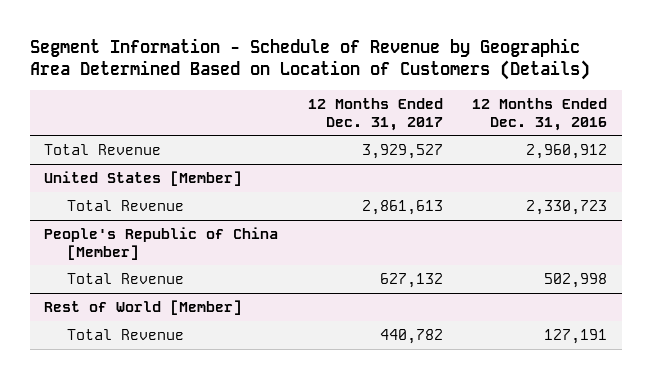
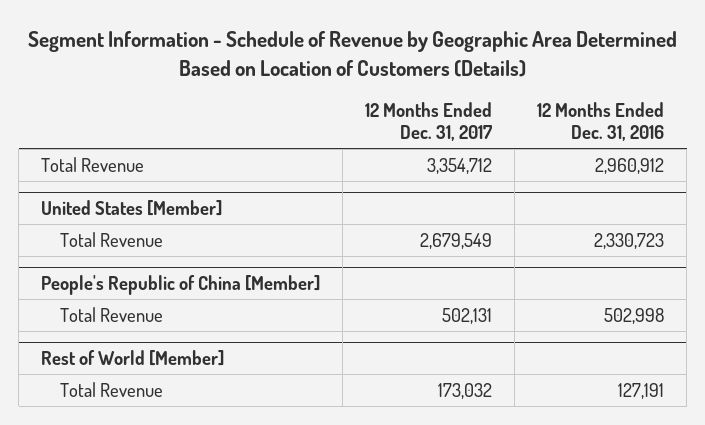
- Total Revenue | 3,929,527 | 2,960,912
+ Total Revenue | 3,354,712 | 2,960,912
@ United States [Member]
- Total Revenue | 2,861,613 | 2,330,723
+ Total Revenue | 2,679,549 | 2,330,723
@ People's Republic of China [Member]
- Total Revenue | 627,132 | 502,998
+ Total Revenue | 502,131 | 502,998
@ Rest of World [Member]
- Total Revenue | 440,782 | 127,191
+ Total Revenue | 173,032 | 127,191

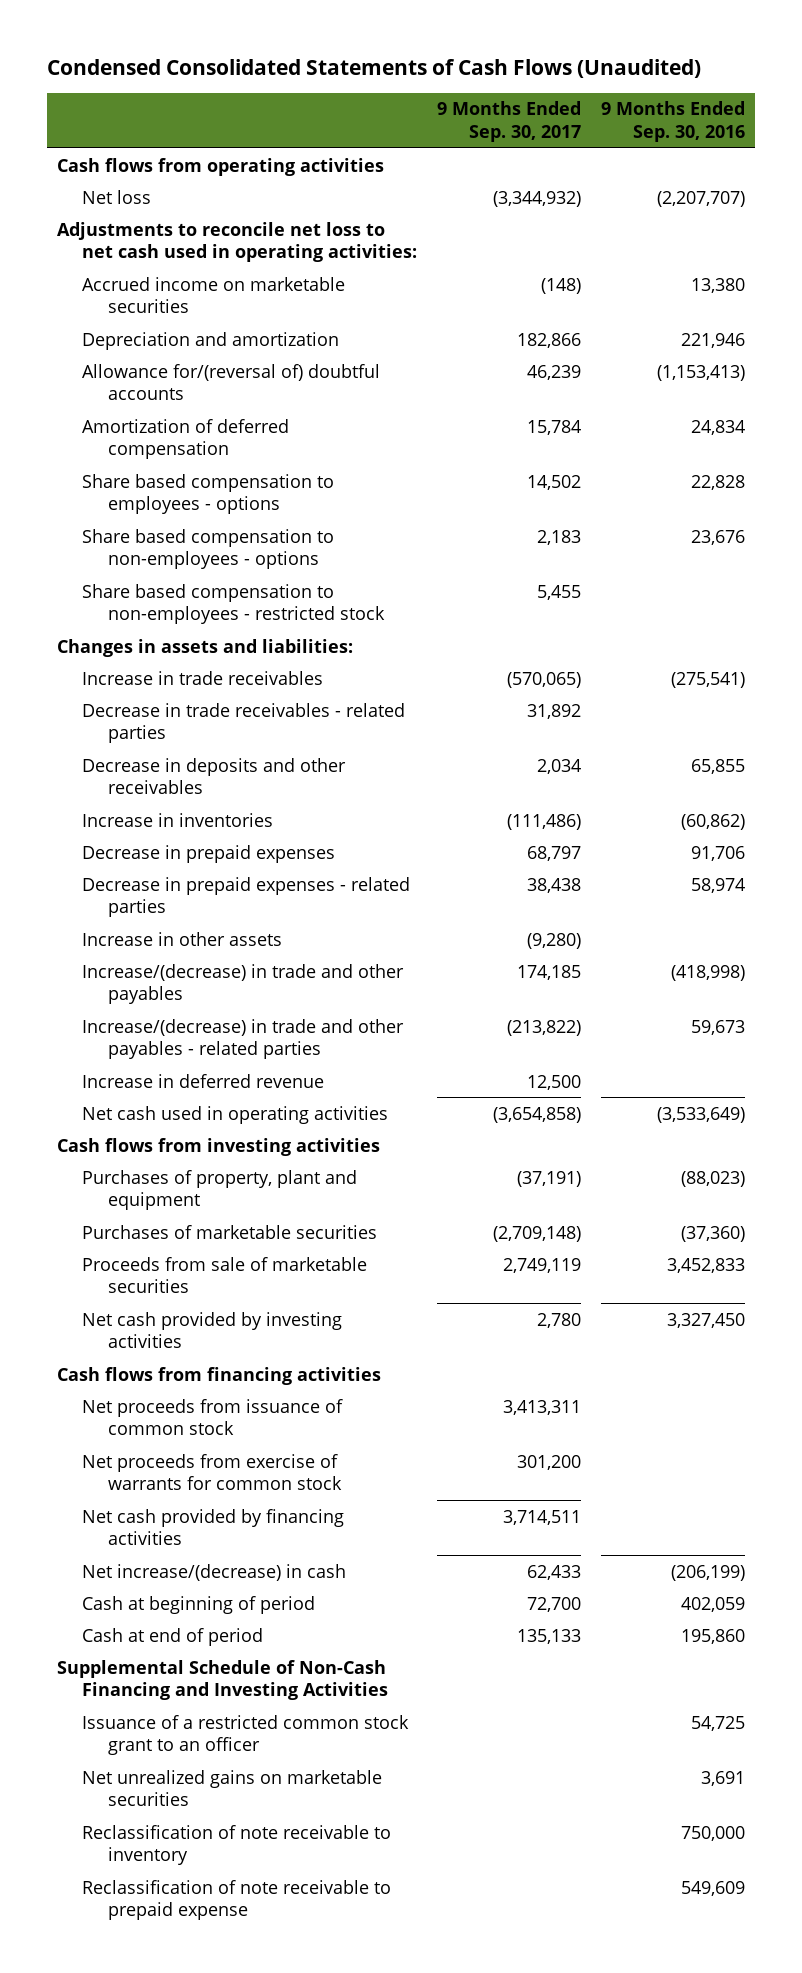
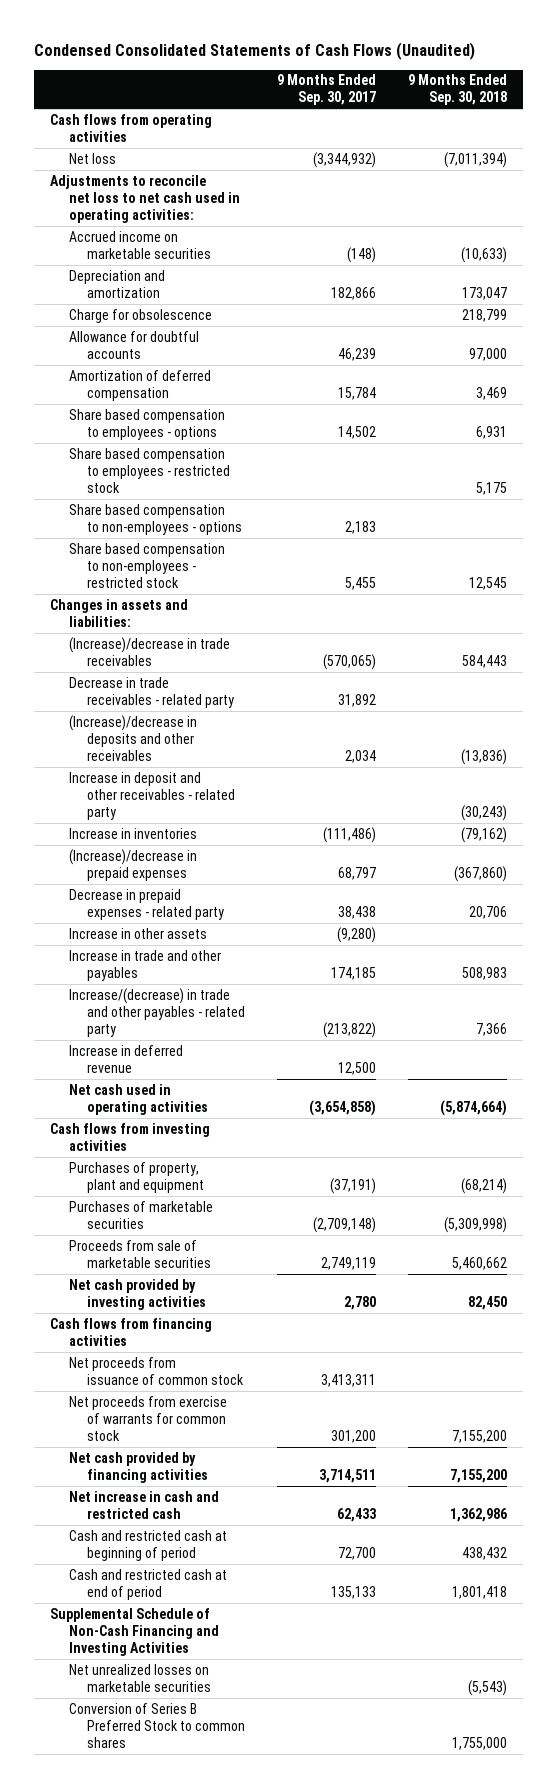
- | 9 Months Ended Sep. 30, 2017 | 9 Months Ended Sep. 30, 2016
+ | 9 Months Ended Sep. 30, 2017 | 9 Months Ended Sep. 30, 2018
- Allowance for/(reversal of) doubtful accounts | 46,239 | (1,153,413)
+ Charge for obsolescence | | 218,799
+ Allowance for doubtful accounts | 46,239 | 97,000
+ Share based compensation to employees - restricted stock | | 5,175
- Increase in trade receivables | (570,065) | (275,541)
- Decrease in trade receivables - related parties | 31,892 |
- Decrease in deposits and other receivables | 2,034 | 65,855
+ (Increase)/decrease in trade receivables | (570,065) | 584,443
+ Decrease in trade receivables - related party | 31,892 |
+ (Increase)/decrease in deposits and other receivables | 2,034 | (13,836)
+ Increase in deposit and other receivables - related party | | (30,243)
- Decrease in prepaid expenses | 68,797 | 91,706
- Decrease in prepaid expenses - related parties | 38,438 | 58,974
+ (Increase)/decrease in prepaid expenses | 68,797 | (367,860)
+ Decrease in prepaid expenses - related party | 38,438 | 20,706
- Increase/(decrease) in trade and other payables | 174,185 | (418,998)
- Increase/(decrease) in trade and other payables - related parties | (213,822) | 59,673
+ Increase in trade and other payables | 174,185 | 508,983
+ Increase/(decrease) in trade and other payables - related party | (213,822) | 7,366
- Net increase/(decrease) in cash | 62,433 | (206,199)
- Cash at beginning of period | 72,700 | 402,059
- Cash at end of period | 135,133 | 195,860
+ Net increase in cash and restricted cash | 62,433 | 1,362,986
+ Cash and restricted cash at beginning of period | 72,700 | 438,432
+ Cash and restricted cash at end of period | 135,133 | 1,801,418
- Issuance of a restricted common stock grant to an officer | | 54,725
- Net unrealized gains on marketable securities | | 3,691
- Reclassification of note receivable to inventory | | 750,000
- Reclassification of note receivable to prepaid expense | | 549,609
+ Net unrealized losses on marketable securities | | (5,543)
+ Conversion of Series B Preferred Stock to common shares | | 1,755,000

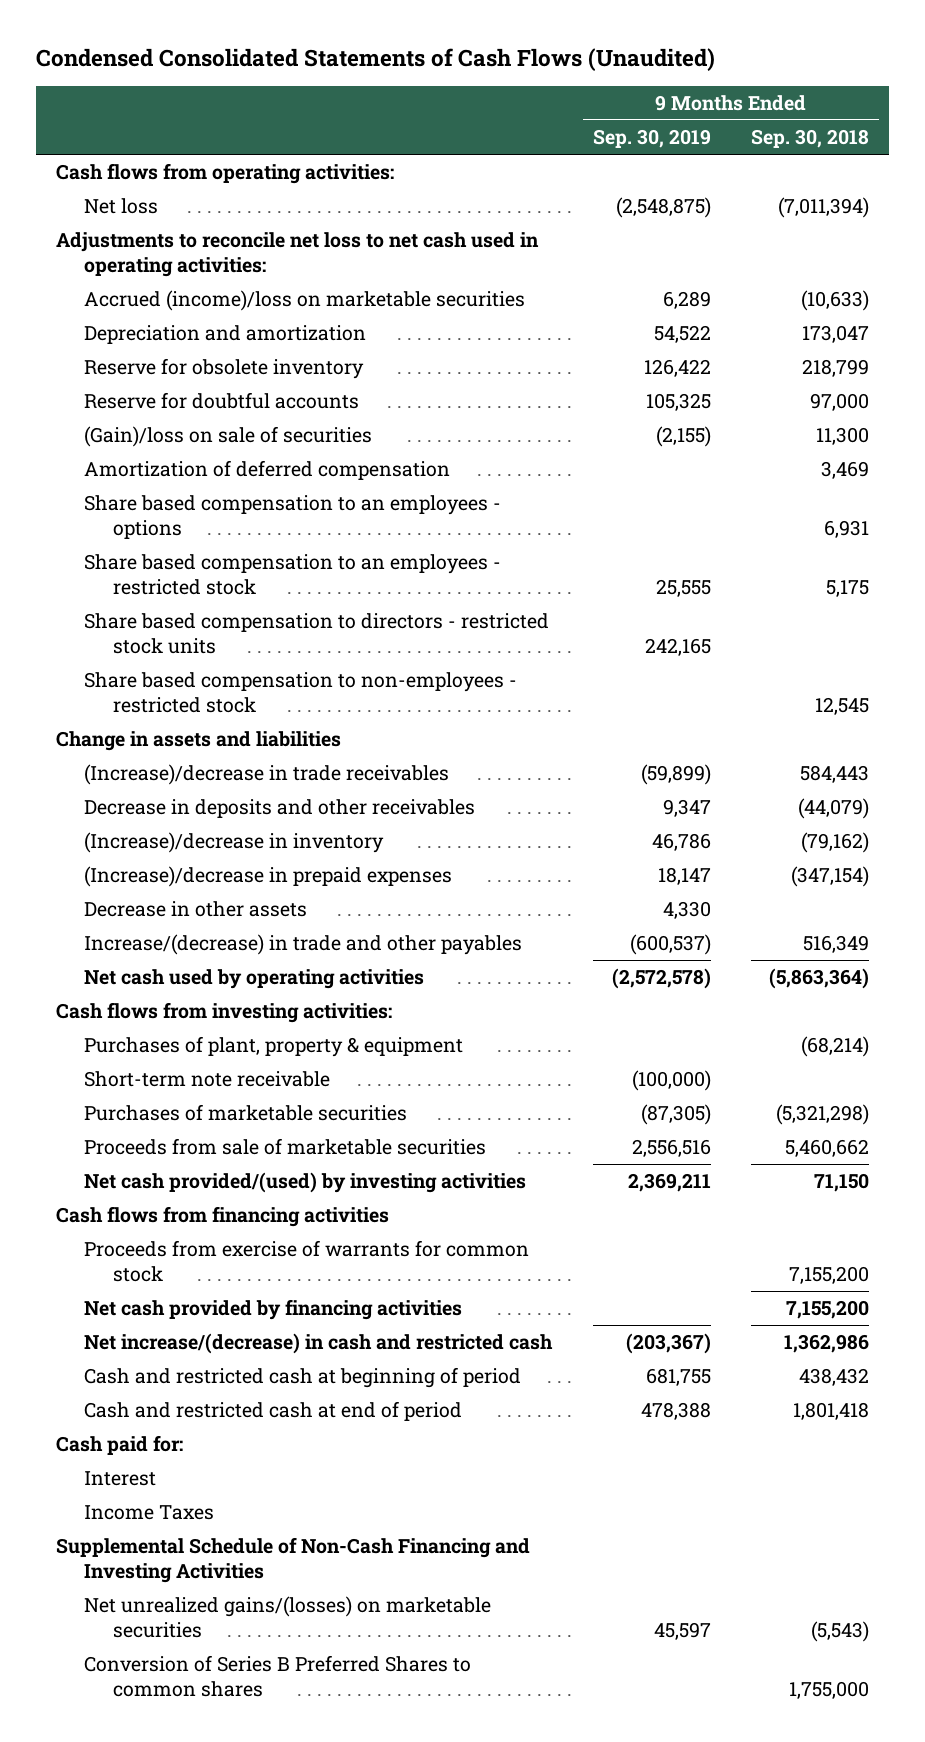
- | 9 Months Ended Sep. 30, 2017 | 9 Months Ended Sep. 30, 2018
+ | 9 Months Ended Sep. 30, 2019 | 9 Months Ended Sep. 30, 2018
- Cash flows from operating activities
+ Cash flows from operating activities:
- Accrued income on marketable securities | (148) | (10,633)
+ Accrued (income)/loss on marketable securities | 6,289 | (10,633)
- Charge for obsolescence | | 218,799
- Allowance for doubtful accounts | 46,239 | 97,000
+ Reserve for obsolete inventory | 126,422 | 218,799
+ Reserve for doubtful accounts | 105,325 | 97,000
+ (Gain)/loss on sale of securities | (2,155) | 11,300
- Share based compensation to employees - options | 14,502 | 6,931
- Share based compensation to employees - restricted stock | | 5,175
- Share based compensation to non-employees - options | 2,183 |
+ Share based compensation to an employees - options | | 6,931
+ Share based compensation to an employees - restricted stock | 25,555 | 5,175
+ Share based compensation to directors - restricted stock units | 242,165 |
- Changes in assets and liabilities:
+ Change in assets and liabilities
- Decrease in trade receivables - related party | 31,892 |
- (Increase)/decrease in deposits and other receivables | 2,034 | (13,836)
- Increase in deposit and other receivables - related party | | (30,243)
- Increase in inventories | (111,486) | (79,162)
- (Increase)/decrease in prepaid expenses | 68,797 | (367,860)
- Decrease in prepaid expenses - related party | 38,438 | 20,706
- Increase in other assets | (9,280) |
- Increase in trade and other payables | 174,185 | 508,983
- Increase/(decrease) in trade and other payables - related party | (213,822) | 7,366
- Increase in deferred revenue | 12,500 |
- Net cash used in operating activities | (3,654,858) | (5,874,664)
- Cash flows from investing activities
- Purchases of property, plant and equipment | (37,191) | (68,214)
- Purchases of marketable securities | (2,709,148) | (5,309,998)
+ Decrease in deposits and other receivables | 9,347 | (44,079)
+ (Increase)/decrease in inventory | 46,786 | (79,162)
+ (Increase)/decrease in prepaid expenses | 18,147 | (347,154)
+ Decrease in other assets | 4,330 |
+ Increase/(decrease) in trade and other payables | (600,537) | 516,349
+ Net cash used by operating activities | (2,572,578) | (5,863,364)
+ Cash flows from investing activities:
+ Purchases of plant, property & equipment | | (68,214)
+ Short-term note receivable | (100,000) |
+ Purchases of marketable securities | (87,305) | (5,321,298)
- Net cash provided by investing activities | 2,780 | 82,450
+ Net cash provided/(used) by investing activities | 2,369,211 | 71,150
- Net proceeds from issuance of common stock | 3,413,311 |
- Net proceeds from exercise of warrants for common stock | 301,200 | 7,155,200
+ Proceeds from exercise of warrants for common stock | | 7,155,200
- Net increase in cash and restricted cash | 62,433 | 1,362,986
+ Net increase/(decrease) in cash and restricted cash | (203,367) | 1,362,986
+ Cash paid for:
+ Interest
+ Income Taxes
- Net unrealized losses on marketable securities | | (5,543)
- Conversion of Series B Preferred Stock to common shares | | 1,755,000
+ Net unrealized gains/(losses) on marketable securities | 45,597 | (5,543)
+ Conversion of Series B Preferred Shares to common shares | | 1,755,000

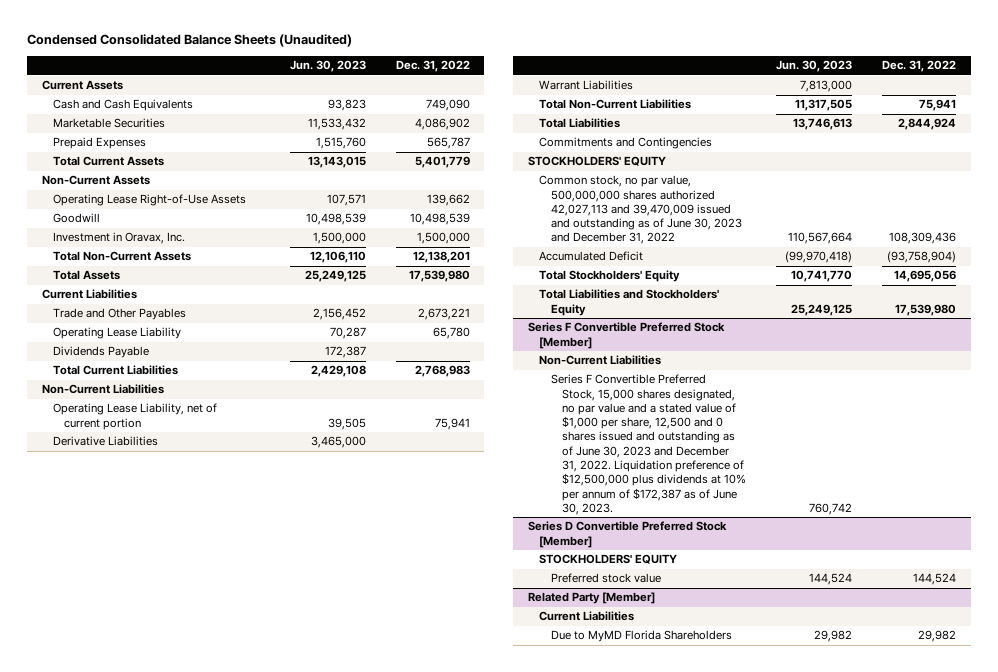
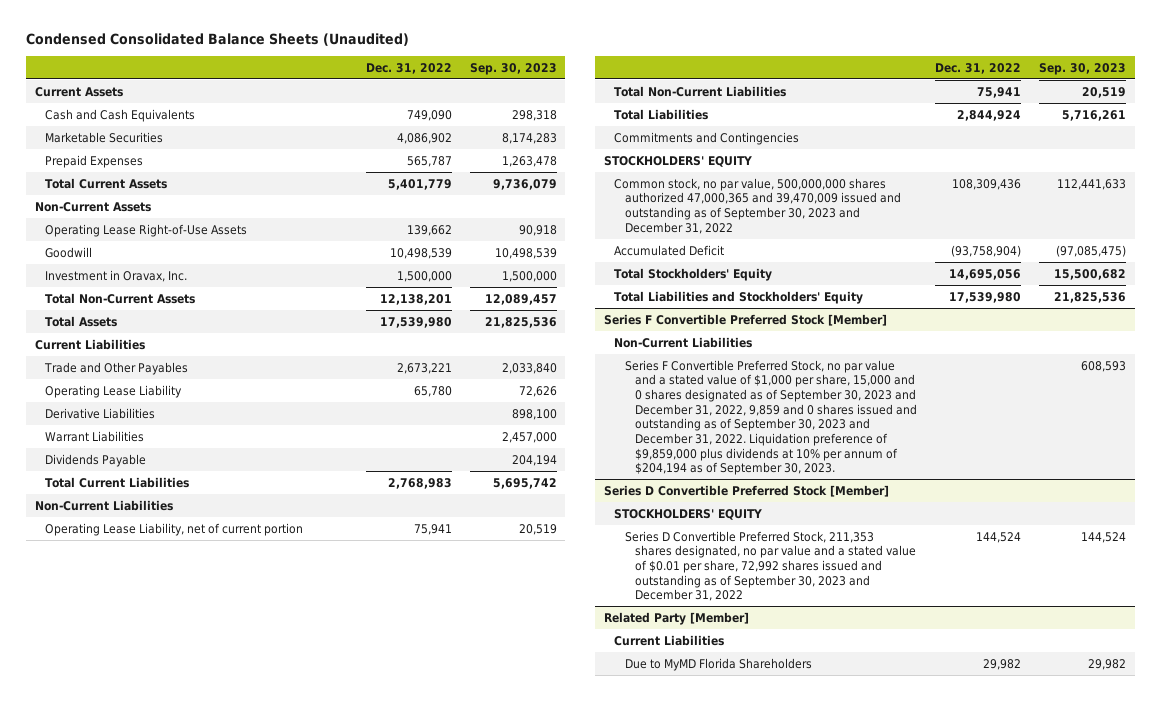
- | Jun. 30, 2023 | Dec. 31, 2022
+ | Dec. 31, 2022 | Sep. 30, 2023
moved up: Derivative Liabilities | | 898,100
moved up: Warrant Liabilities | | 2,457,000
- Common stock, no par value, 500,000,000 shares authorized 42,027,113 and 39,470,009 issued and outstanding as of June 30, 2023 and December 31, 2022 | 110,567,664 | 108,309,436
+ Common stock, no par value, 500,000,000 shares authorized 47,000,365 and 39,470,009 issued and outstanding as of September 30, 2023 and December 31, 2022 | 108,309,436 | 112,441,633
@ Series F Convertible Preferred Stock [Member]
- Series F Convertible Preferred Stock, 15,000 shares designated, no par value and a stated value of $1,000 per share, 12,500 and 0 shares issued and outstanding as of June 30, 2023 and December 31, 2022. Liquidation preference of $12,500,000 plus dividends at 10% per annum of $172,387 as of June 30, 2023. | 760,742 |
+ Series F Convertible Preferred Stock, no par value and a stated value of $1,000 per share, 15,000 and 0 shares designated as of September 30, 2023 and December 31, 2022, 9,859 and 0 shares issued and outstanding as of September 30, 2023 and December 31, 2022. Liquidation preference of $9,859,000 plus dividends at 10% per annum of $204,194 as of September 30, 2023. | | 608,593
@ Series D Convertible Preferred Stock [Member]
- Preferred stock value | 144,524 | 144,524
+ Series D Convertible Preferred Stock, 211,353 shares designated, no par value and a stated value of $0.01 per share, 72,992 shares issued and outstanding as of September 30, 2023 and December 31, 2022 | 144,524 | 144,524

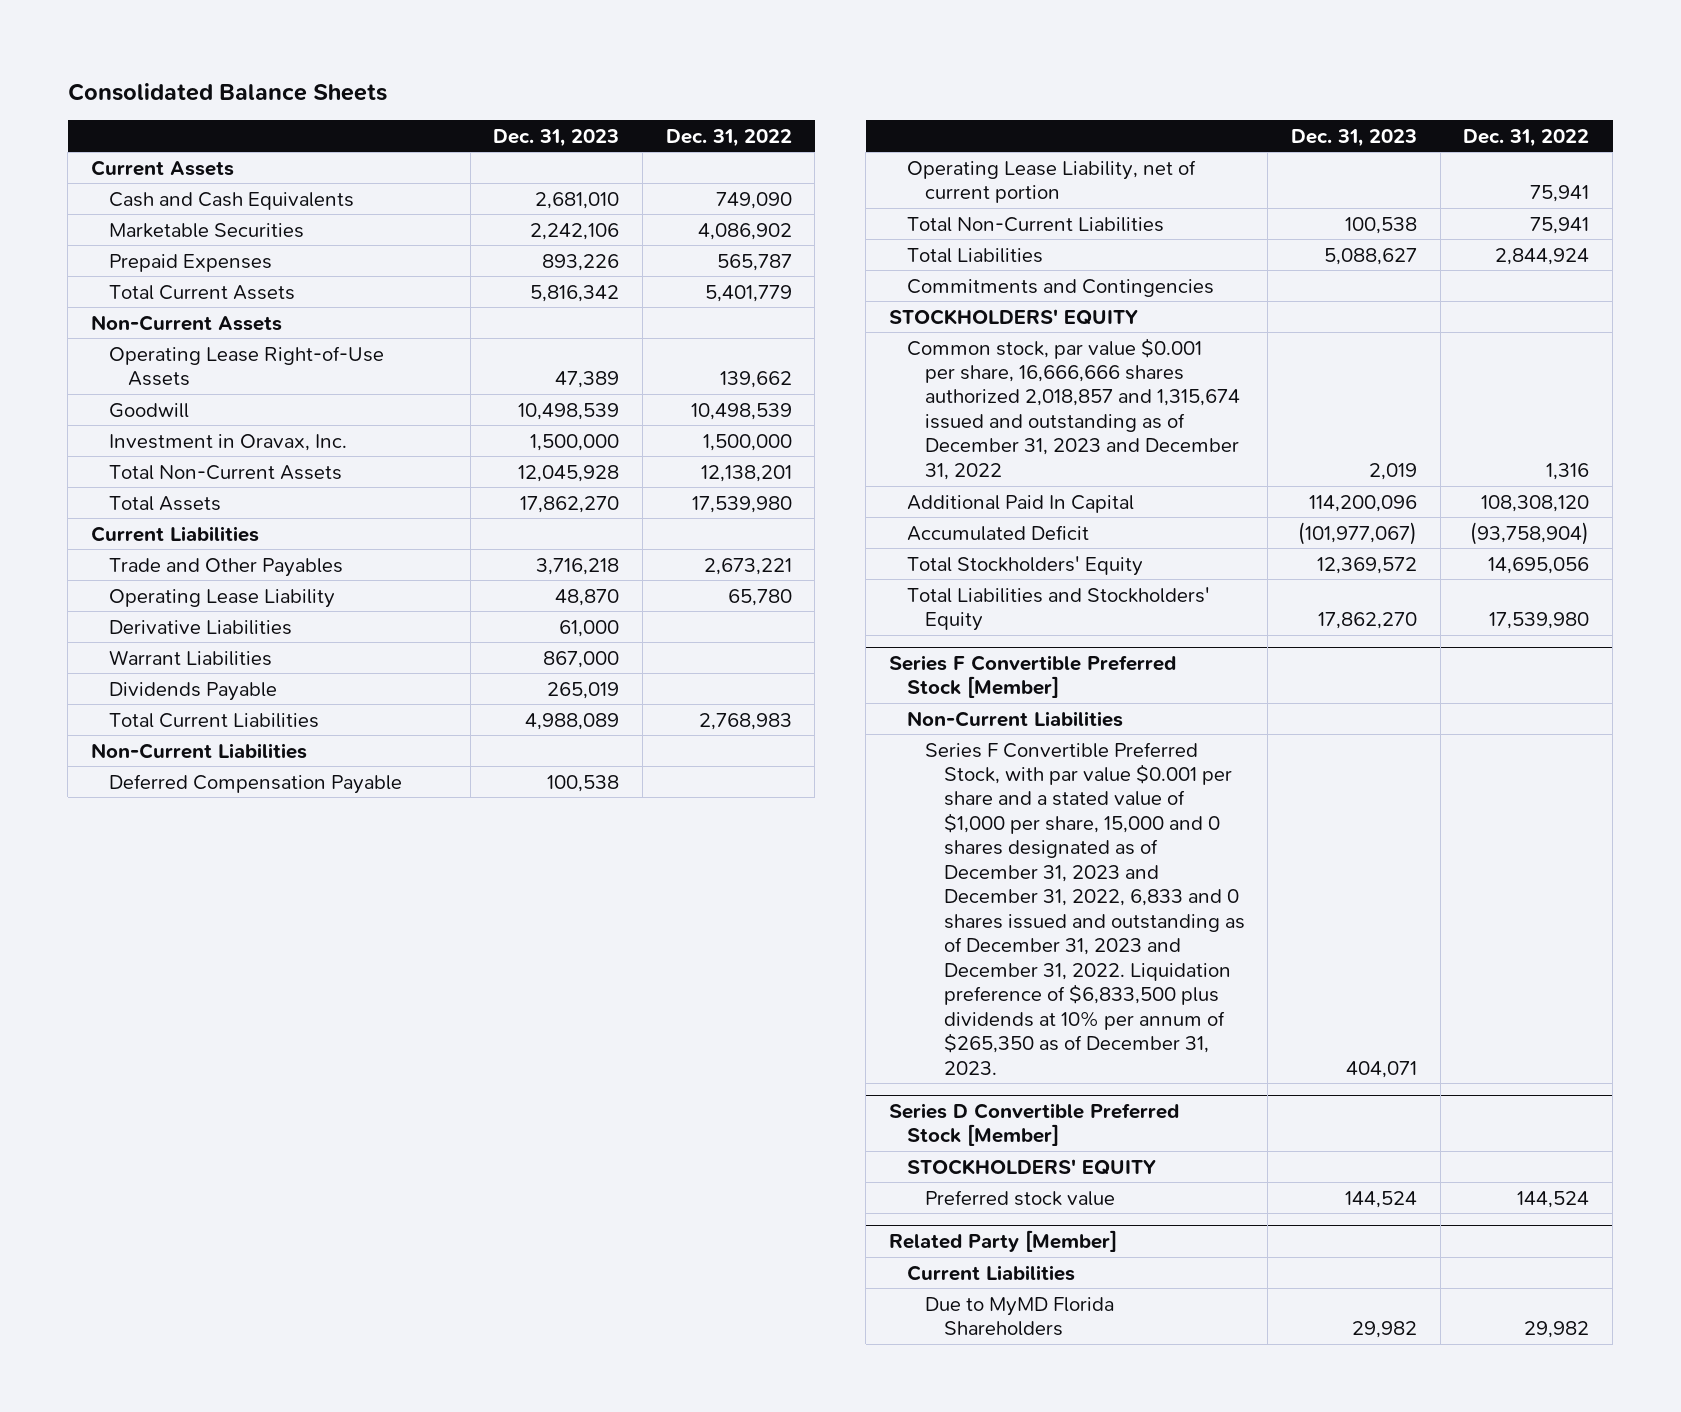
- Condensed Consolidated Balance Sheets (Unaudited)
+ Consolidated Balance Sheets
- | Dec. 31, 2022 | Sep. 30, 2023
+ | Dec. 31, 2023 | Dec. 31, 2022
+ Deferred Compensation Payable | 100,538 |
- Common stock, no par value, 500,000,000 shares authorized 47,000,365 and 39,470,009 issued and outstanding as of September 30, 2023 and December 31, 2022 | 108,309,436 | 112,441,633
+ Common stock, par value $0.001 per share, 16,666,666 shares authorized 2,018,857 and 1,315,674 issued and outstanding as of December 31, 2023 and December 31, 2022 | 2,019 | 1,316
+ Additional Paid In Capital | 114,200,096 | 108,308,120
@ Series F Convertible Preferred Stock [Member]
- Series F Convertible Preferred Stock, no par value and a stated value of $1,000 per share, 15,000 and 0 shares designated as of September 30, 2023 and December 31, 2022, 9,859 and 0 shares issued and outstanding as of September 30, 2023 and December 31, 2022. Liquidation preference of $9,859,000 plus dividends at 10% per annum of $204,194 as of September 30, 2023. | | 608,593
+ Series F Convertible Preferred Stock, with par value $0.001 per share and a stated value of $1,000 per share, 15,000 and 0 shares designated as of December 31, 2023 and December 31, 2022, 6,833 and 0 shares issued and outstanding as of December 31, 2023 and December 31, 2022. Liquidation preference of $6,833,500 plus dividends at 10% per annum of $265,350 as of December 31, 2023. | 404,071 |
@ Series D Convertible Preferred Stock [Member]
- Series D Convertible Preferred Stock, 211,353 shares designated, no par value and a stated value of $0.01 per share, 72,992 shares issued and outstanding as of September 30, 2023 and December 31, 2022 | 144,524 | 144,524
+ Preferred stock value | 144,524 | 144,524

